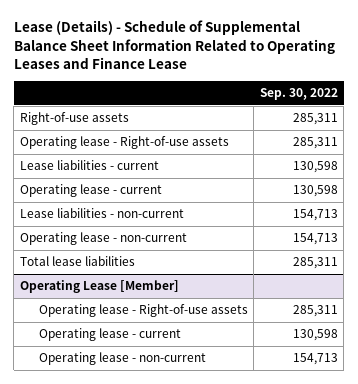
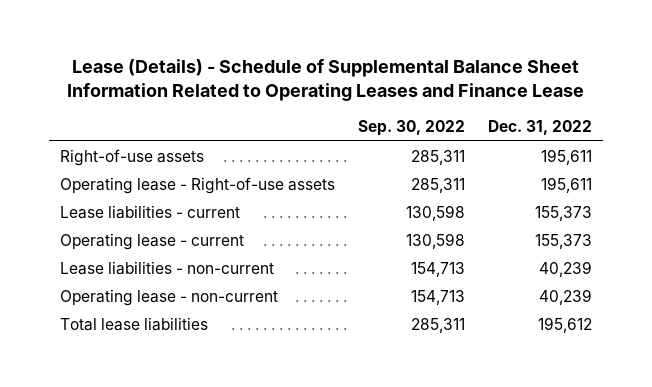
- | Sep. 30, 2022
+ | Sep. 30, 2022 | Dec. 31, 2022
- Operating Lease [Member]
- Operating lease - Right-of-use assets | 285,311
- Operating lease - current | 130,598
- Operating lease - non-current | 154,713

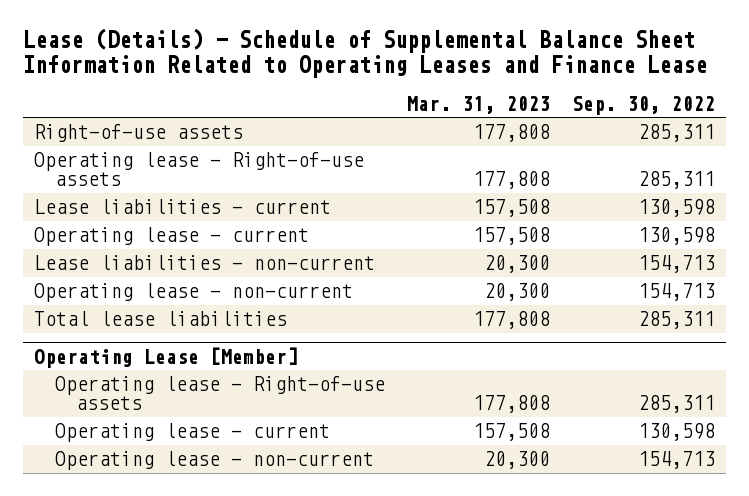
- | Sep. 30, 2022 | Dec. 31, 2022
+ | Mar. 31, 2023 | Sep. 30, 2022
+ Operating Lease [Member]
+ Operating lease - Right-of-use assets | 177,808 | 285,311
+ Operating lease - current | 157,508 | 130,598
+ Operating lease - non-current | 20,300 | 154,713

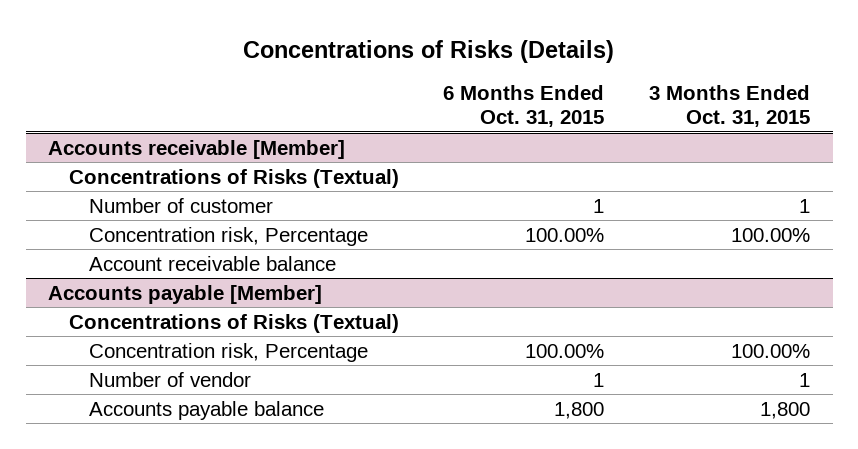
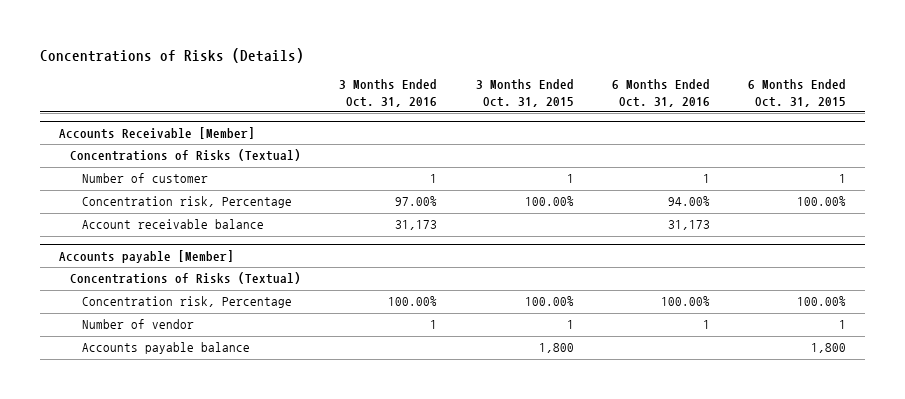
- | 6 Months Ended Oct. 31, 2015 | 3 Months Ended Oct. 31, 2015
+ | 3 Months Ended Oct. 31, 2016 | 3 Months Ended Oct. 31, 2015 | 6 Months Ended Oct. 31, 2016 | 6 Months Ended Oct. 31, 2015
- Accounts receivable [Member]
+ Accounts Receivable [Member]

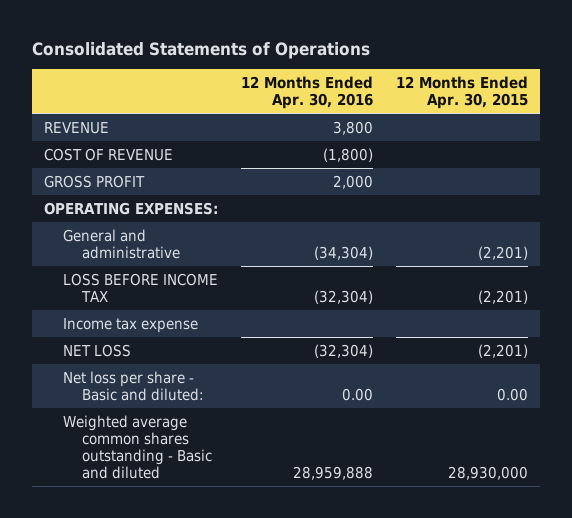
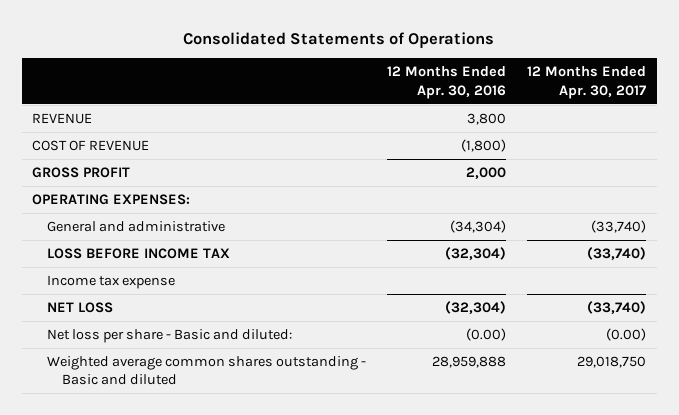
- | 12 Months Ended Apr. 30, 2016 | 12 Months Ended Apr. 30, 2015
+ | 12 Months Ended Apr. 30, 2016 | 12 Months Ended Apr. 30, 2017
- Net loss per share - Basic and diluted: | 0.00 | 0.00
+ Net loss per share - Basic and diluted: | (0.00) | (0.00)

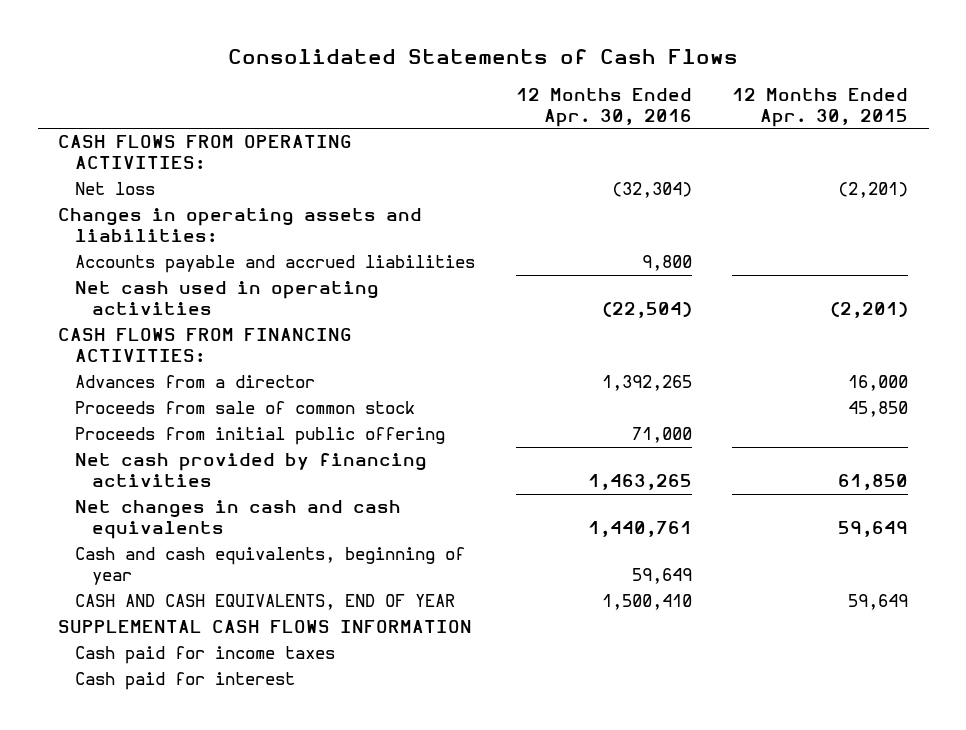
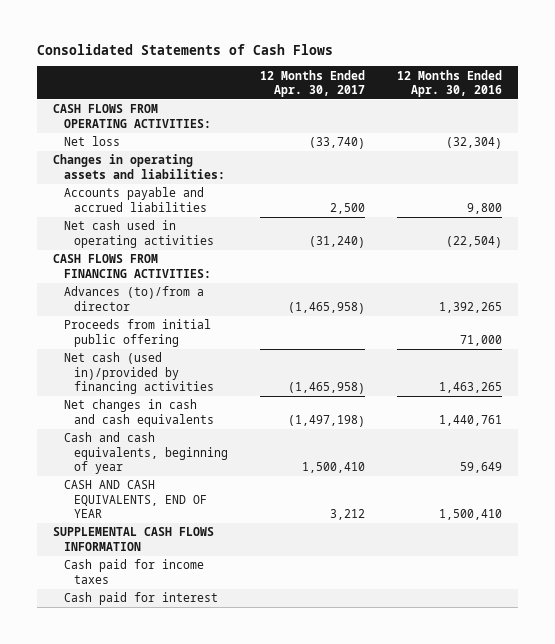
- | 12 Months Ended Apr. 30, 2016 | 12 Months Ended Apr. 30, 2015
+ | 12 Months Ended Apr. 30, 2017 | 12 Months Ended Apr. 30, 2016
- Advances from a director | 1,392,265 | 16,000
- Proceeds from sale of common stock | | 45,850
+ Advances (to)/from a director | (1,465,958) | 1,392,265
- Net cash provided by financing activities | 1,463,265 | 61,850
+ Net cash (used in)/provided by financing activities | (1,465,958) | 1,463,265

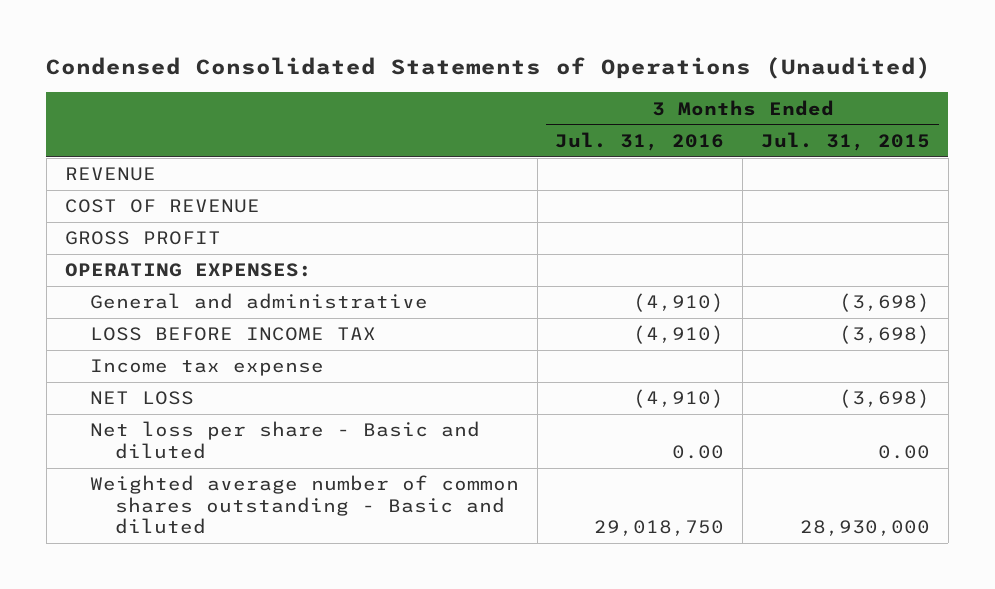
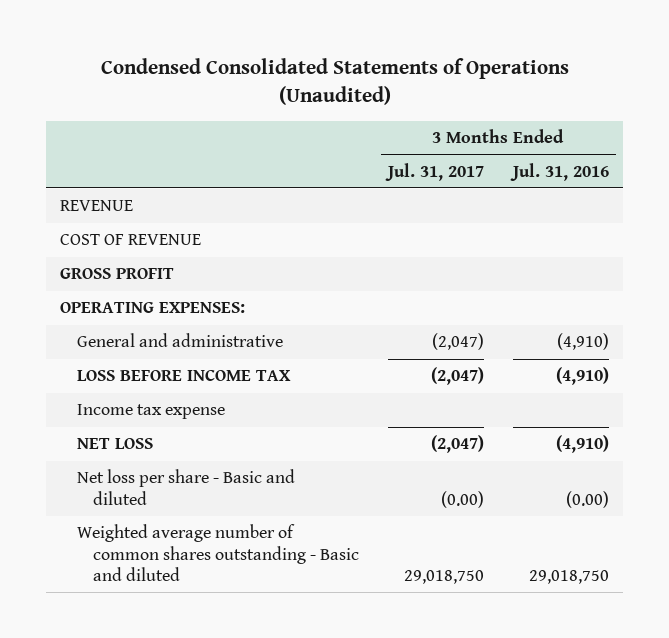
- | 3 Months Ended Jul. 31, 2016 | 3 Months Ended Jul. 31, 2015
+ | 3 Months Ended Jul. 31, 2017 | 3 Months Ended Jul. 31, 2016
- Net loss per share - Basic and diluted | 0.00 | 0.00
+ Net loss per share - Basic and diluted | (0.00) | (0.00)

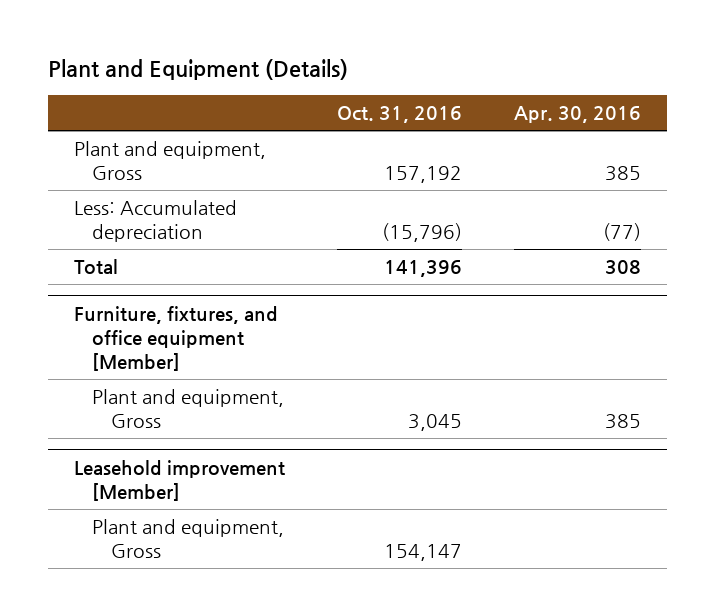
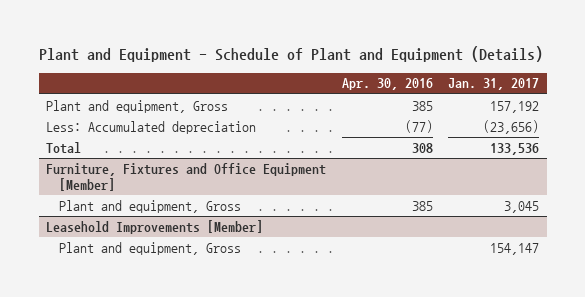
- Plant and Equipment (Details)
+ Plant and Equipment - Schedule of Plant and Equipment (Details)
- | Oct. 31, 2016 | Apr. 30, 2016
+ | Apr. 30, 2016 | Jan. 31, 2017
- Furniture, fixtures, and office equipment [Member]
+ Furniture, Fixtures and Office Equipment [Member]
- Leasehold improvement [Member]
+ Leasehold Improvements [Member]

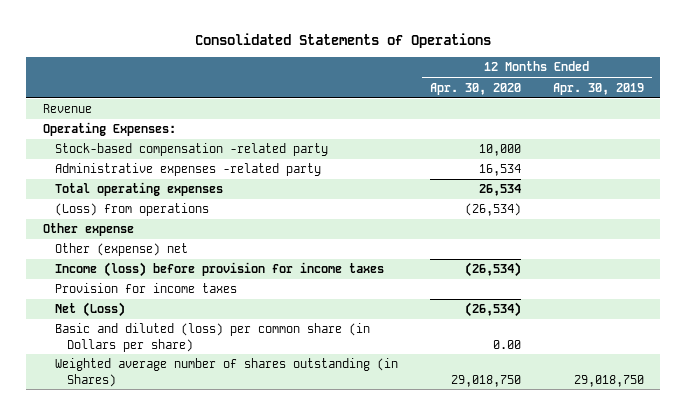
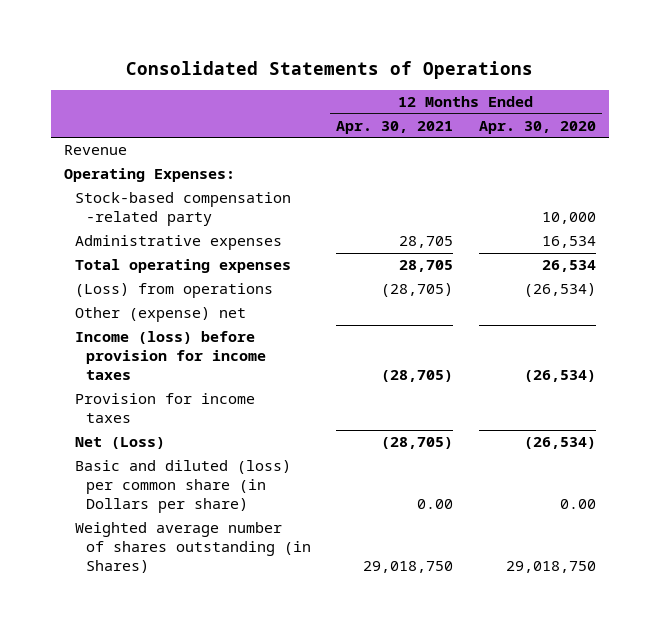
- | 12 Months Ended Apr. 30, 2020 | 12 Months Ended Apr. 30, 2019
+ | 12 Months Ended Apr. 30, 2021 | 12 Months Ended Apr. 30, 2020
- Administrative expenses -related party | 16,534 |
+ Administrative expenses | 28,705 | 16,534
- Other expense

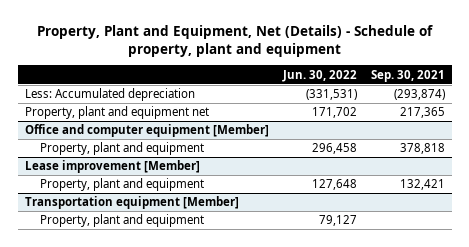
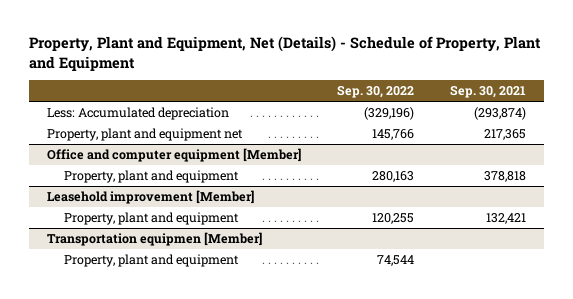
- Property, Plant and Equipment, Net (Details) - Schedule of property, plant and equipment
+ Property, Plant and Equipment, Net (Details) - Schedule of Property, Plant and Equipment
- | Jun. 30, 2022 | Sep. 30, 2021
+ | Sep. 30, 2022 | Sep. 30, 2021
- Lease improvement [Member]
+ Leasehold improvement [Member]
- Transportation equipment [Member]
+ Transportation equipmen [Member]

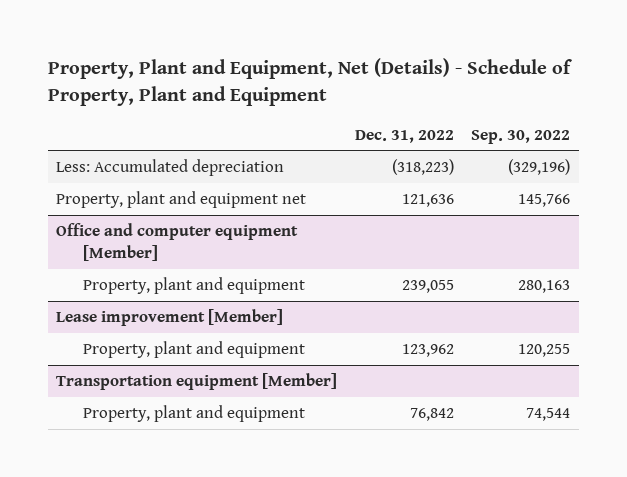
- | Sep. 30, 2022 | Sep. 30, 2021
+ | Dec. 31, 2022 | Sep. 30, 2022
- Leasehold improvement [Member]
+ Lease improvement [Member]
- Transportation equipmen [Member]
+ Transportation equipment [Member]

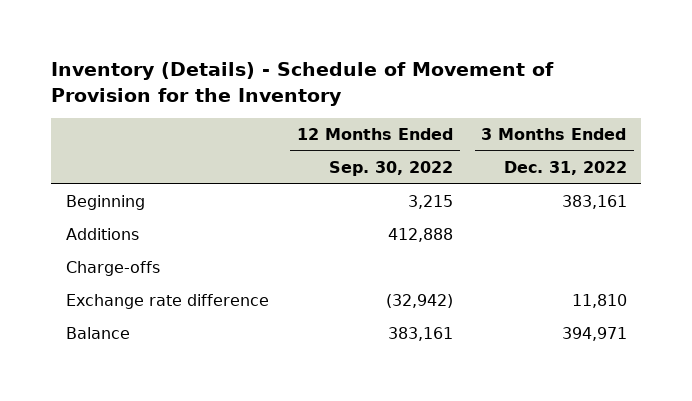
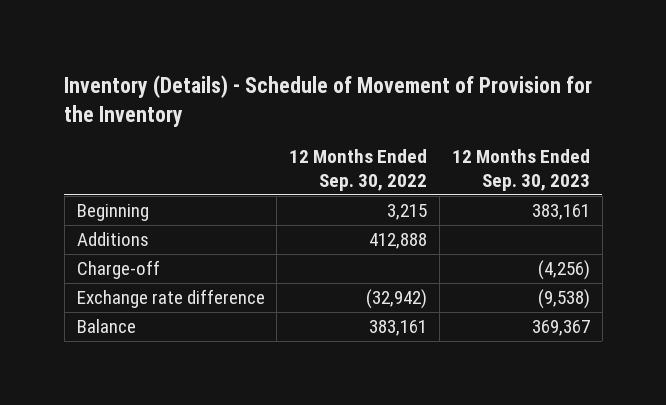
- | 12 Months Ended Sep. 30, 2022 | 3 Months Ended Dec. 31, 2022
+ | 12 Months Ended Sep. 30, 2022 | 12 Months Ended Sep. 30, 2023
- Charge-offs
+ Charge-off | | (4,256)

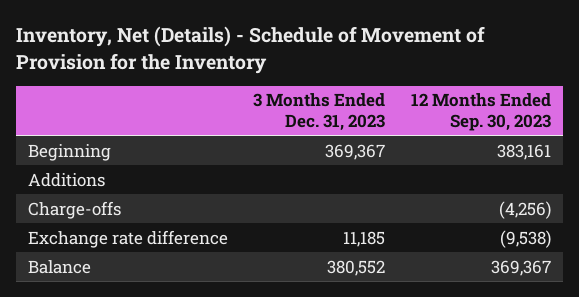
- Inventory (Details) - Schedule of Movement of Provision for the Inventory
+ Inventory, Net (Details) - Schedule of Movement of Provision for the Inventory
- | 12 Months Ended Sep. 30, 2022 | 12 Months Ended Sep. 30, 2023
+ | 3 Months Ended Dec. 31, 2023 | 12 Months Ended Sep. 30, 2023
- Charge-off | | (4,256)
+ Charge-offs | | (4,256)

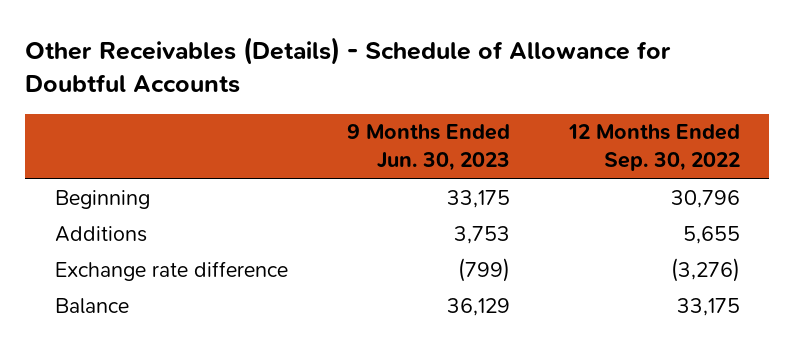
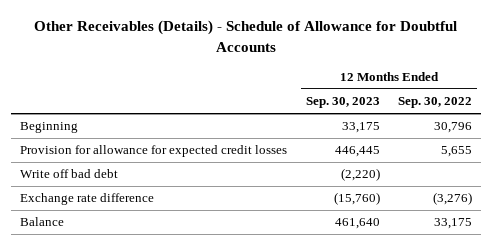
- | 9 Months Ended Jun. 30, 2023 | 12 Months Ended Sep. 30, 2022
+ | 12 Months Ended Sep. 30, 2023 | 12 Months Ended Sep. 30, 2022
- Additions | 3,753 | 5,655
+ Provision for allowance for expected credit losses | 446,445 | 5,655
+ Write off bad debt | (2,220) |

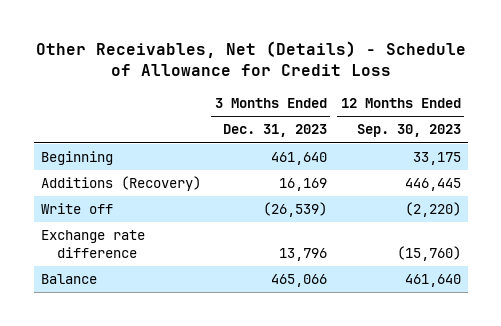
- Other Receivables (Details) - Schedule of Allowance for Doubtful Accounts
+ Other Receivables, Net (Details) - Schedule of Allowance for Credit Loss
- | 12 Months Ended Sep. 30, 2023 | 12 Months Ended Sep. 30, 2022
+ | 3 Months Ended Dec. 31, 2023 | 12 Months Ended Sep. 30, 2023
- Provision for allowance for expected credit losses | 446,445 | 5,655
- Write off bad debt | (2,220) |
+ Additions (Recovery) | 16,169 | 446,445
+ Write off | (26,539) | (2,220)

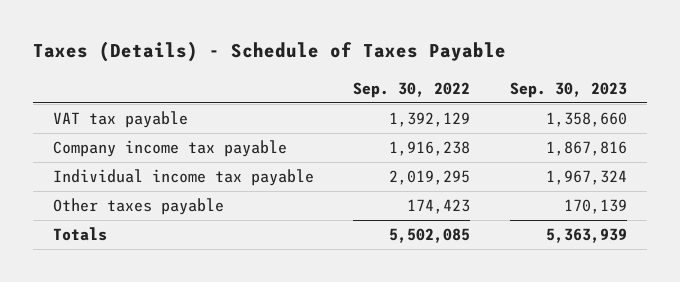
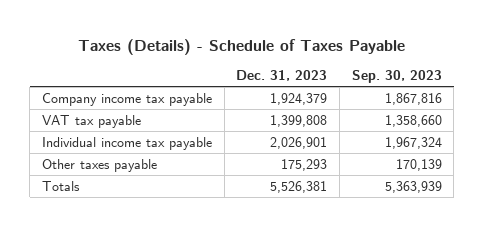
- | Sep. 30, 2022 | Sep. 30, 2023
+ | Dec. 31, 2023 | Sep. 30, 2023
moved down: VAT tax payable | 1,399,808 | 1,358,660

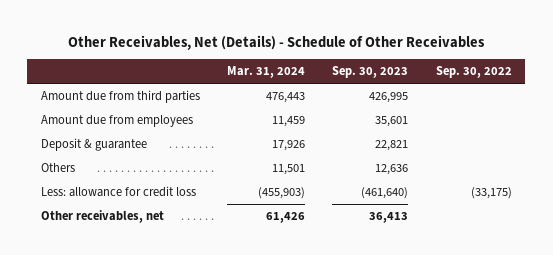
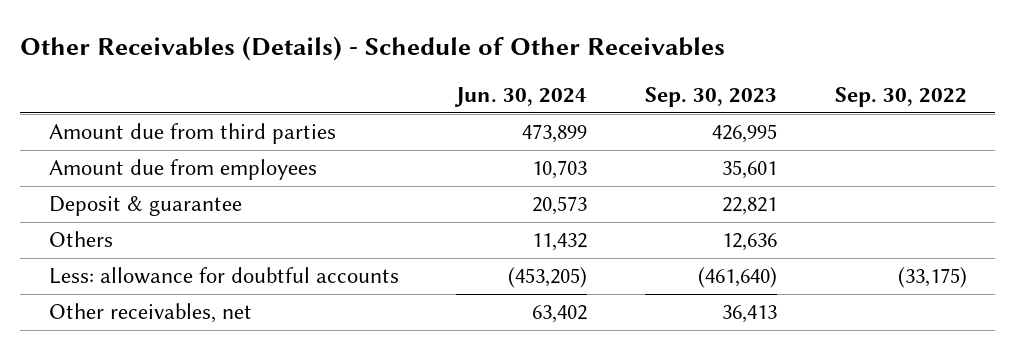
- Other Receivables, Net (Details) - Schedule of Other Receivables
+ Other Receivables (Details) - Schedule of Other Receivables
- | Mar. 31, 2024 | Sep. 30, 2023 | Sep. 30, 2022
+ | Jun. 30, 2024 | Sep. 30, 2023 | Sep. 30, 2022
- Less: allowance for credit loss | (455,903) | (461,640) | (33,175)
+ Less: allowance for doubtful accounts | (453,205) | (461,640) | (33,175)

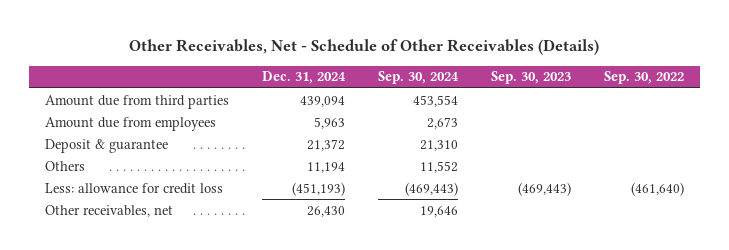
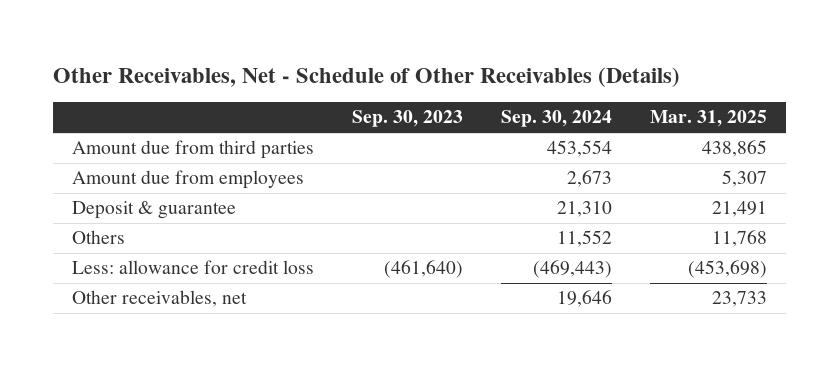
- | Dec. 31, 2024 | Sep. 30, 2024 | Sep. 30, 2023 | Sep. 30, 2022
+ | Sep. 30, 2023 | Sep. 30, 2024 | Mar. 31, 2025
- Less: allowance for credit loss | (451,193) | (469,443) | (469,443) | (461,640)
+ Less: allowance for credit loss | (461,640) | (469,443) | (453,698)

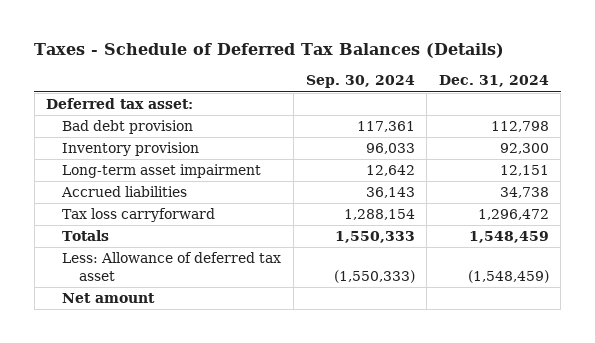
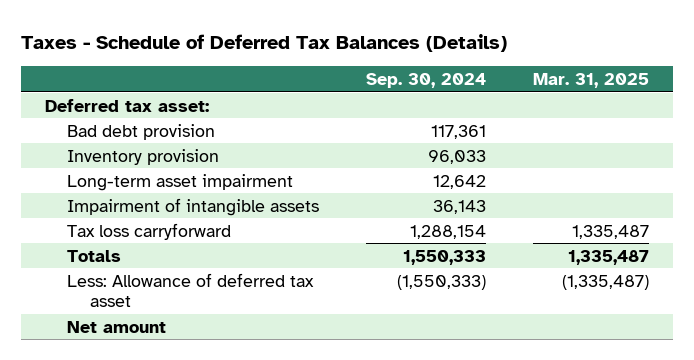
- | Sep. 30, 2024 | Dec. 31, 2024
+ | Sep. 30, 2024 | Mar. 31, 2025
- Accrued liabilities | 36,143 | 34,738
+ Impairment of intangible assets | 36,143 |

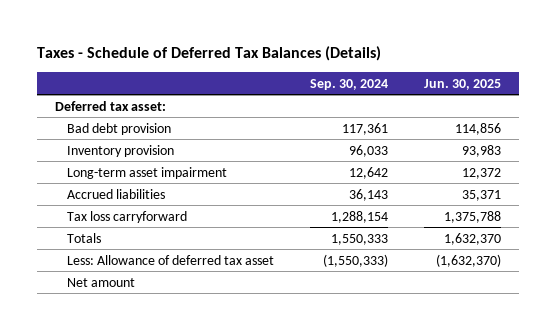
- | Sep. 30, 2024 | Mar. 31, 2025
+ | Sep. 30, 2024 | Jun. 30, 2025
- Impairment of intangible assets | 36,143 |
+ Accrued liabilities | 36,143 | 35,371

